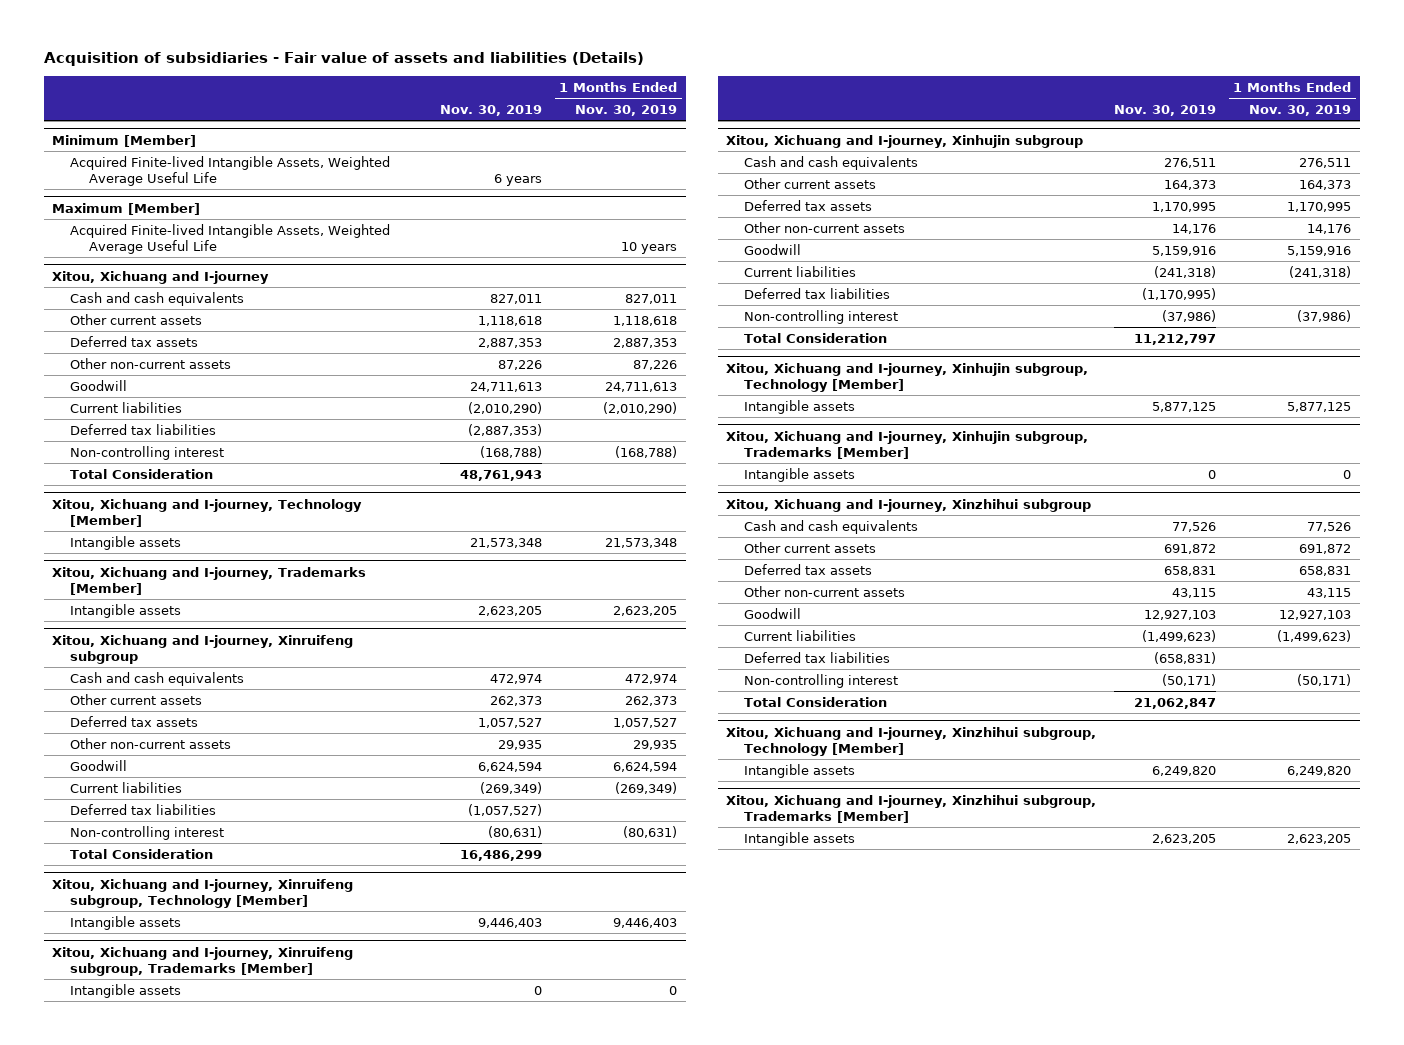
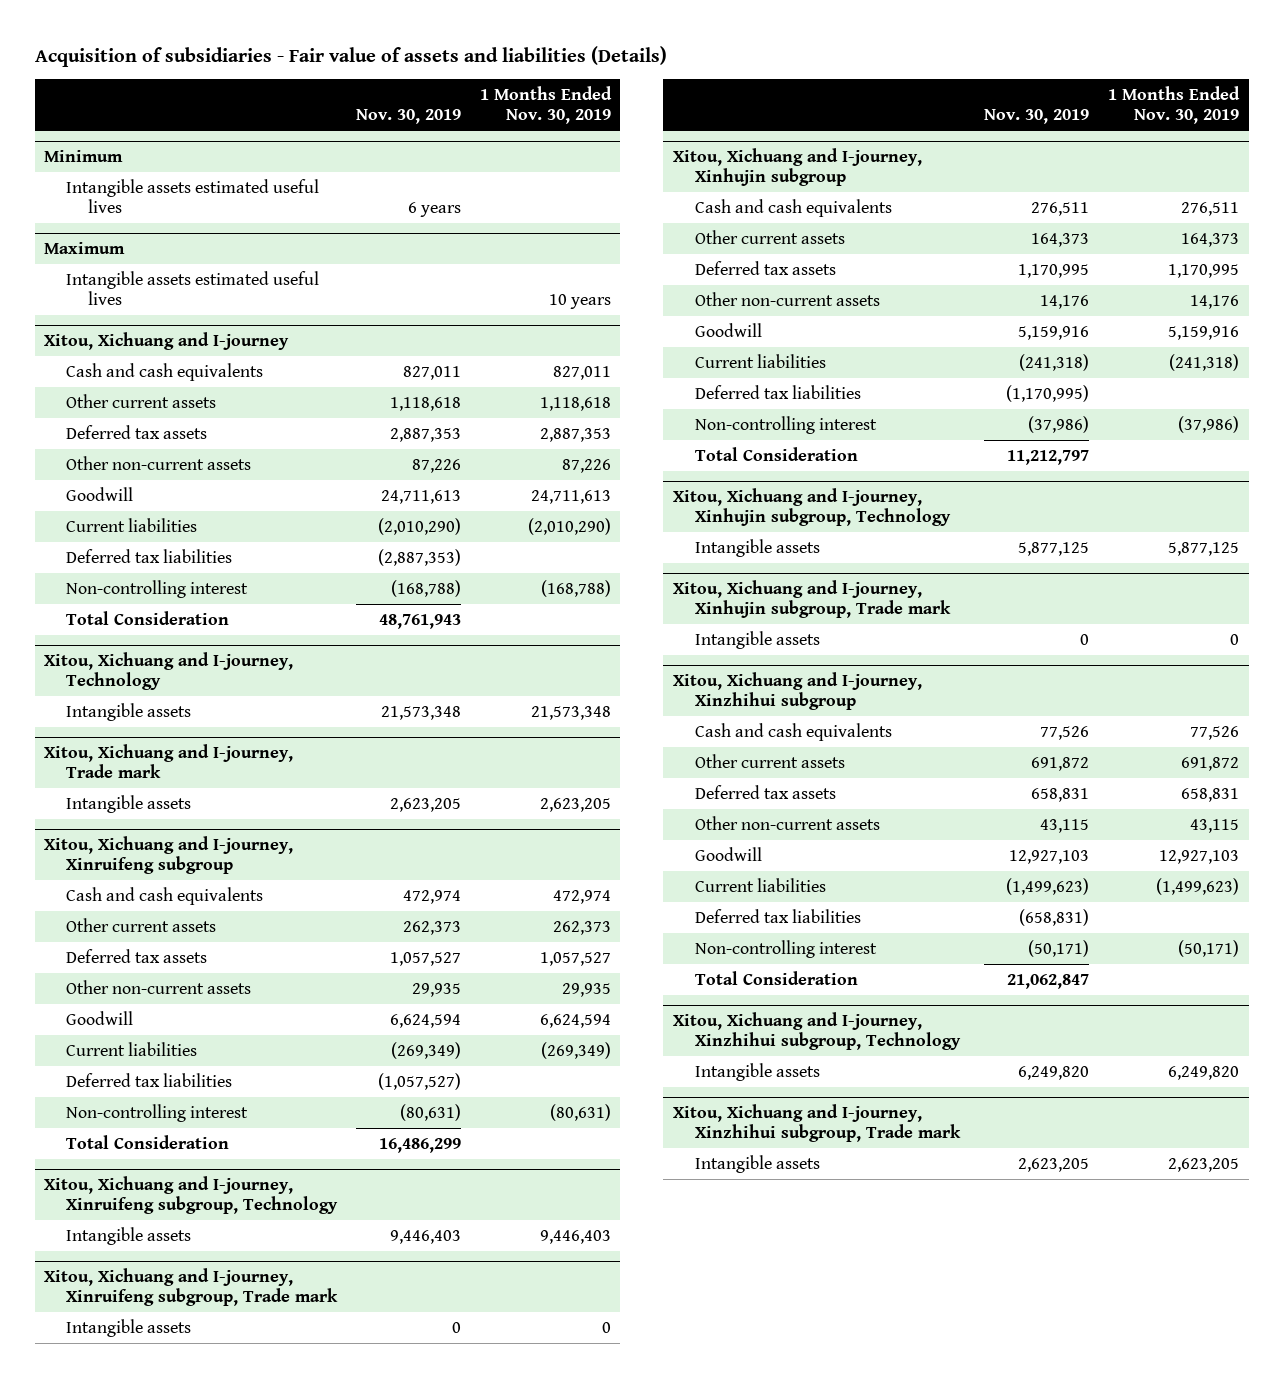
- Minimum [Member]
- Acquired Finite-lived Intangible Assets, Weighted Average Useful Life | 6 years |
- Maximum [Member]
- Acquired Finite-lived Intangible Assets, Weighted Average Useful Life | | 10 years
+ Minimum
+ Intangible assets estimated useful lives | 6 years |
+ Maximum
+ Intangible assets estimated useful lives | | 10 years
- Xitou, Xichuang and I-journey, Technology [Member]
+ Xitou, Xichuang and I-journey, Technology
- Xitou, Xichuang and I-journey, Trademarks [Member]
+ Xitou, Xichuang and I-journey, Trade mark
- Xitou, Xichuang and I-journey, Xinruifeng subgroup, Technology [Member]
+ Xitou, Xichuang and I-journey, Xinruifeng subgroup, Technology
- Xitou, Xichuang and I-journey, Xinruifeng subgroup, Trademarks [Member]
+ Xitou, Xichuang and I-journey, Xinruifeng subgroup, Trade mark
- Xitou, Xichuang and I-journey, Xinhujin subgroup, Technology [Member]
+ Xitou, Xichuang and I-journey, Xinhujin subgroup, Technology
- Xitou, Xichuang and I-journey, Xinhujin subgroup, Trademarks [Member]
+ Xitou, Xichuang and I-journey, Xinhujin subgroup, Trade mark
- Xitou, Xichuang and I-journey, Xinzhihui subgroup, Technology [Member]
+ Xitou, Xichuang and I-journey, Xinzhihui subgroup, Technology
- Xitou, Xichuang and I-journey, Xinzhihui subgroup, Trademarks [Member]
+ Xitou, Xichuang and I-journey, Xinzhihui subgroup, Trade mark

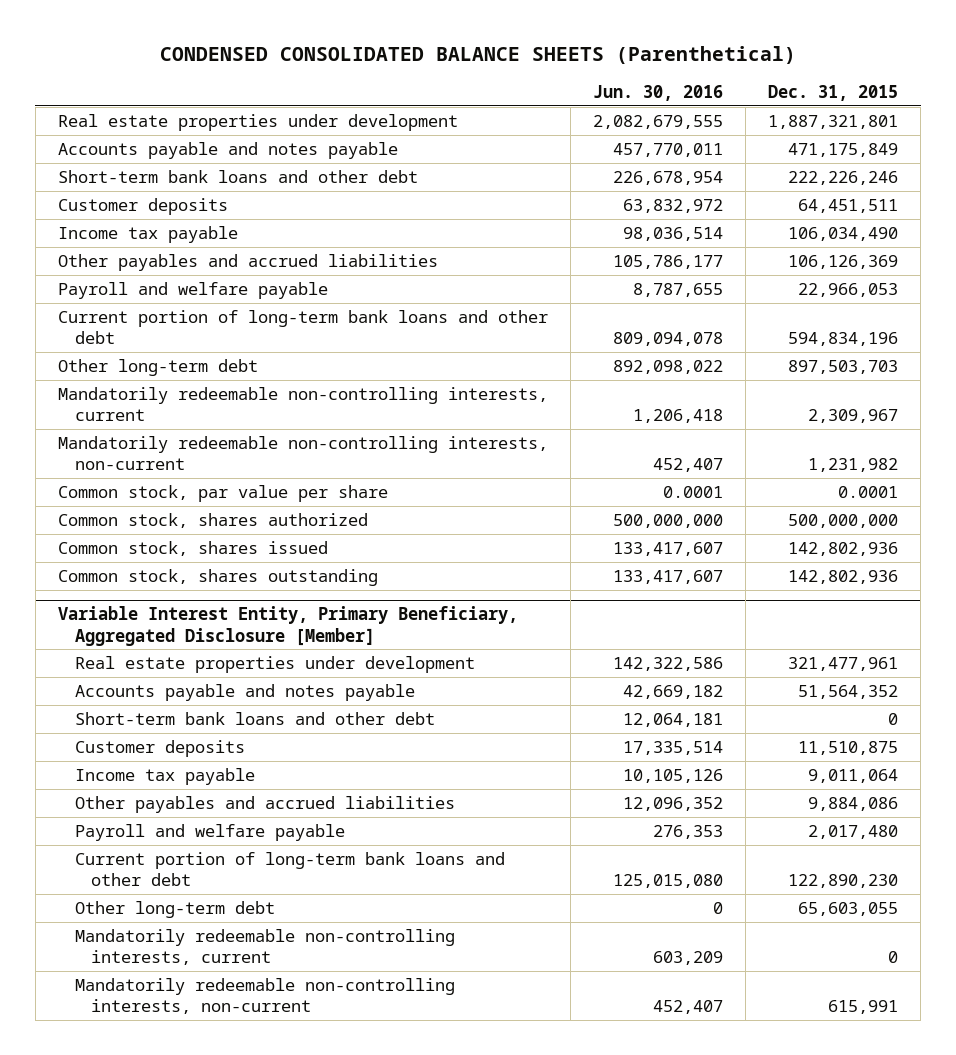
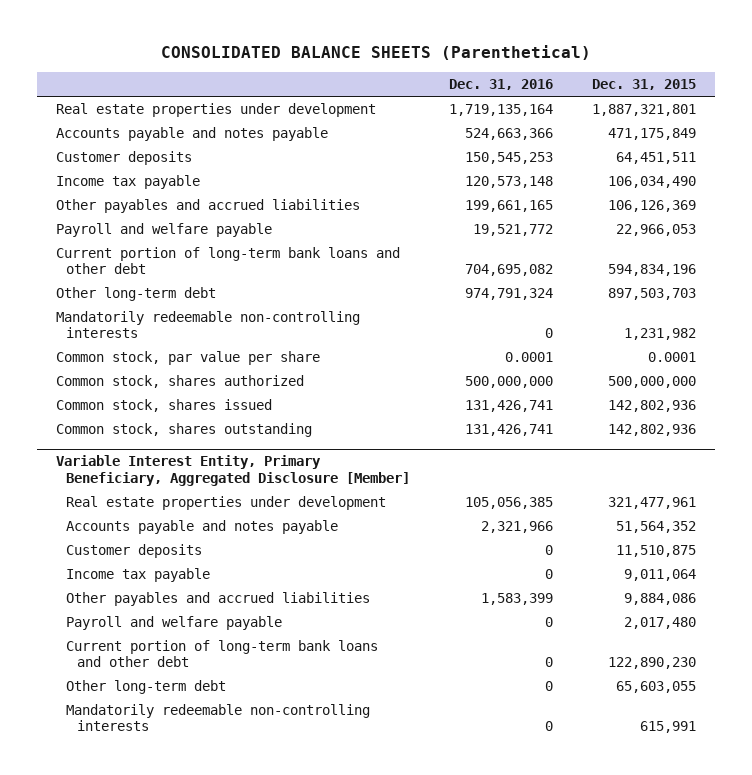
- CONDENSED CONSOLIDATED BALANCE SHEETS (Parenthetical)
+ CONSOLIDATED BALANCE SHEETS (Parenthetical)
- | Jun. 30, 2016 | Dec. 31, 2015
+ | Dec. 31, 2016 | Dec. 31, 2015
- Short-term bank loans and other debt | 226,678,954 | 222,226,246
- Mandatorily redeemable non-controlling interests, current | 1,206,418 | 2,309,967
- Mandatorily redeemable non-controlling interests, non-current | 452,407 | 1,231,982
+ Mandatorily redeemable non-controlling interests | 0 | 1,231,982
@ Variable Interest Entity, Primary Beneficiary, Aggregated Disclosure [Member]
- Short-term bank loans and other debt | 12,064,181 | 0
- Mandatorily redeemable non-controlling interests, current | 603,209 | 0
- Mandatorily redeemable non-controlling interests, non-current | 452,407 | 615,991
+ Mandatorily redeemable non-controlling interests | 0 | 615,991

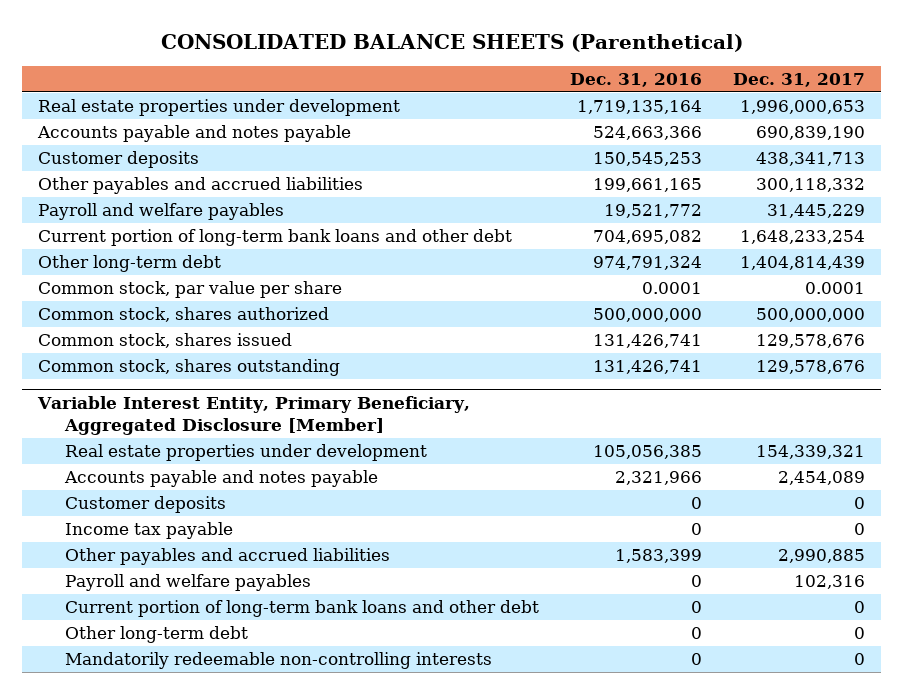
- | Dec. 31, 2016 | Dec. 31, 2015
+ | Dec. 31, 2016 | Dec. 31, 2017
- Income tax payable | 120,573,148 | 106,034,490
- Payroll and welfare payable | 19,521,772 | 22,966,053
+ Payroll and welfare payables | 19,521,772 | 31,445,229
- Mandatorily redeemable non-controlling interests | 0 | 1,231,982
@ Variable Interest Entity, Primary Beneficiary, Aggregated Disclosure [Member]
- Payroll and welfare payable | 0 | 2,017,480
+ Payroll and welfare payables | 0 | 102,316

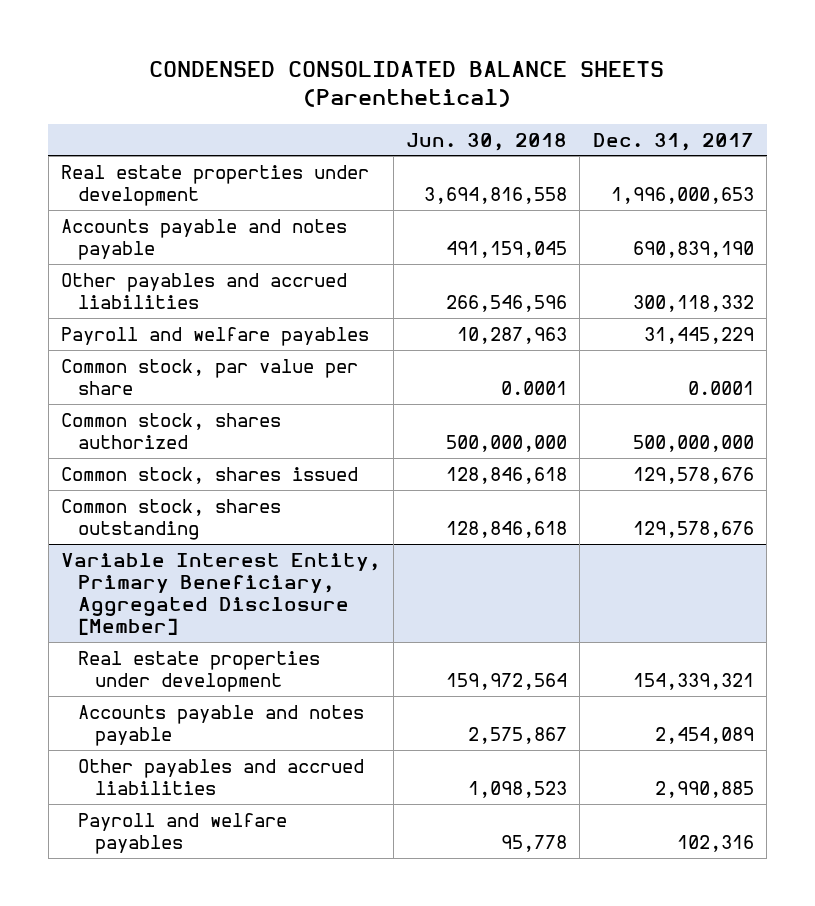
- CONSOLIDATED BALANCE SHEETS (Parenthetical)
+ CONDENSED CONSOLIDATED BALANCE SHEETS (Parenthetical)
- | Dec. 31, 2016 | Dec. 31, 2017
+ | Jun. 30, 2018 | Dec. 31, 2017
- Customer deposits | 150,545,253 | 438,341,713
- Current portion of long-term bank loans and other debt | 704,695,082 | 1,648,233,254
- Other long-term debt | 974,791,324 | 1,404,814,439
@ Variable Interest Entity, Primary Beneficiary, Aggregated Disclosure [Member]
- Customer deposits | 0 | 0
- Income tax payable | 0 | 0
- Current portion of long-term bank loans and other debt | 0 | 0
- Other long-term debt | 0 | 0
- Mandatorily redeemable non-controlling interests | 0 | 0

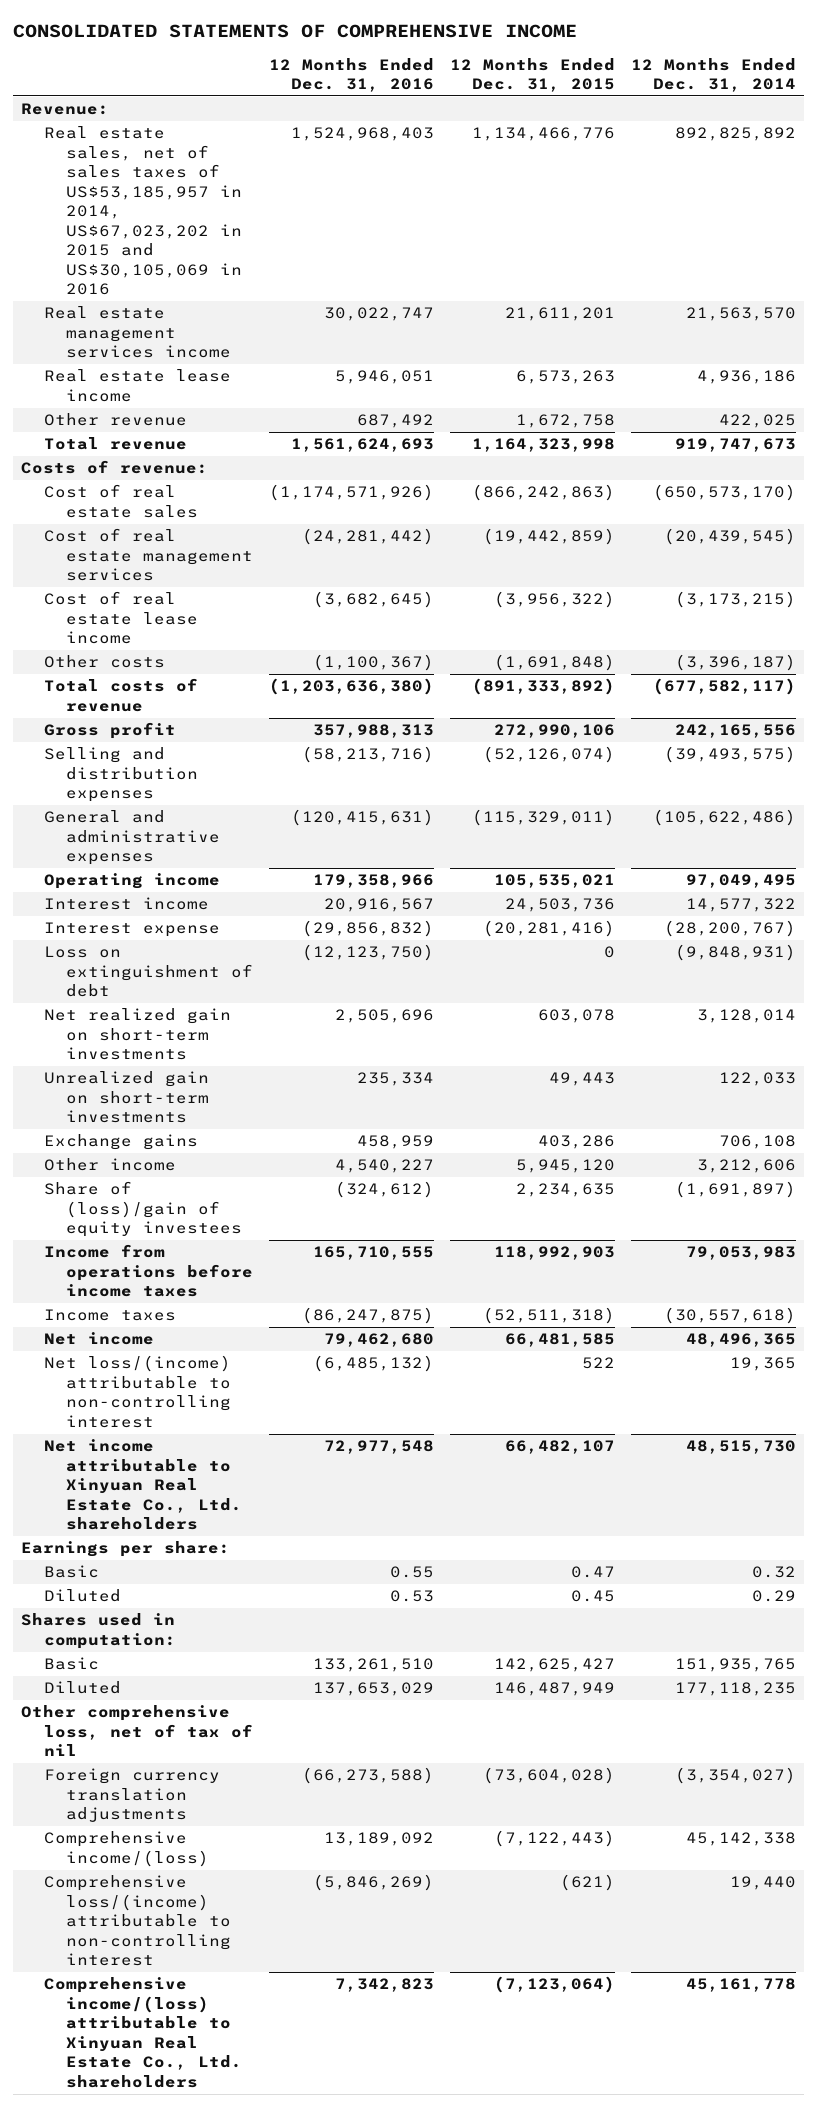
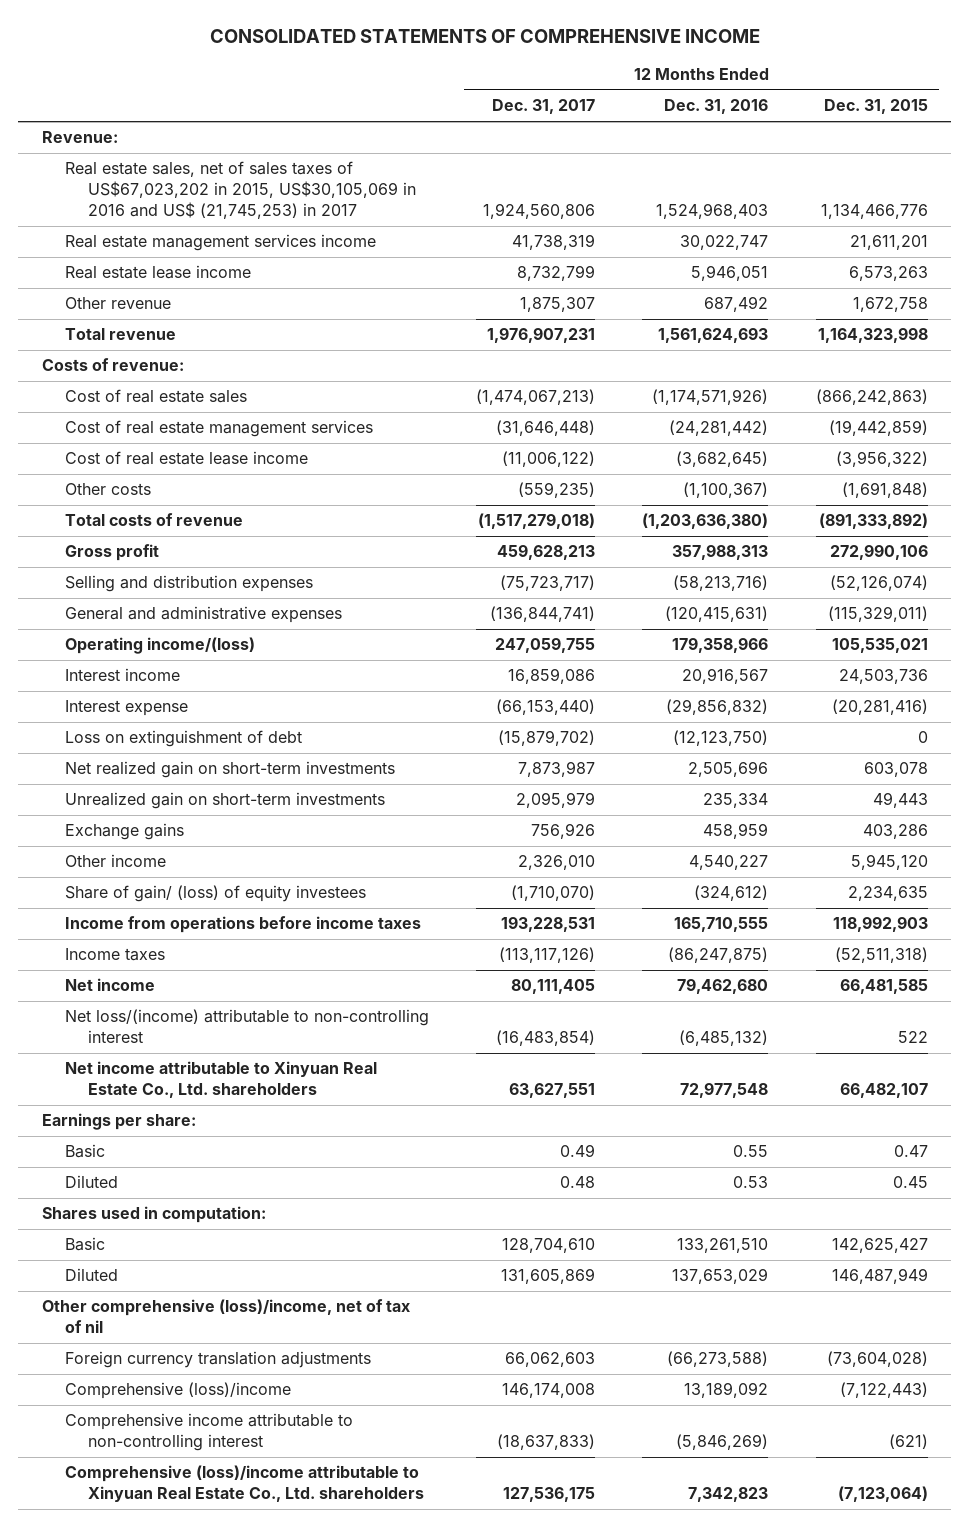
- | 12 Months Ended Dec. 31, 2016 | 12 Months Ended Dec. 31, 2015 | 12 Months Ended Dec. 31, 2014
+ | 12 Months Ended Dec. 31, 2017 | 12 Months Ended Dec. 31, 2016 | 12 Months Ended Dec. 31, 2015
- Real estate sales, net of sales taxes of US$53,185,957 in 2014, US$67,023,202 in 2015 and US$30,105,069 in 2016 | 1,524,968,403 | 1,134,466,776 | 892,825,892
+ Real estate sales, net of sales taxes of US$67,023,202 in 2015, US$30,105,069 in 2016 and US$ (21,745,253) in 2017 | 1,924,560,806 | 1,524,968,403 | 1,134,466,776
- Operating income | 179,358,966 | 105,535,021 | 97,049,495
+ Operating income/(loss) | 247,059,755 | 179,358,966 | 105,535,021
- Share of (loss)/gain of equity investees | (324,612) | 2,234,635 | (1,691,897)
+ Share of gain/ (loss) of equity investees | (1,710,070) | (324,612) | 2,234,635
- Other comprehensive loss, net of tax of nil
+ Other comprehensive (loss)/income, net of tax of nil
- Comprehensive income/(loss) | 13,189,092 | (7,122,443) | 45,142,338
- Comprehensive loss/(income) attributable to non-controlling interest | (5,846,269) | (621) | 19,440
- Comprehensive income/(loss) attributable to Xinyuan Real Estate Co., Ltd. shareholders | 7,342,823 | (7,123,064) | 45,161,778
+ Comprehensive (loss)/income | 146,174,008 | 13,189,092 | (7,122,443)
+ Comprehensive income attributable to non-controlling interest | (18,637,833) | (5,846,269) | (621)
+ Comprehensive (loss)/income attributable to Xinyuan Real Estate Co., Ltd. shareholders | 127,536,175 | 7,342,823 | (7,123,064)

